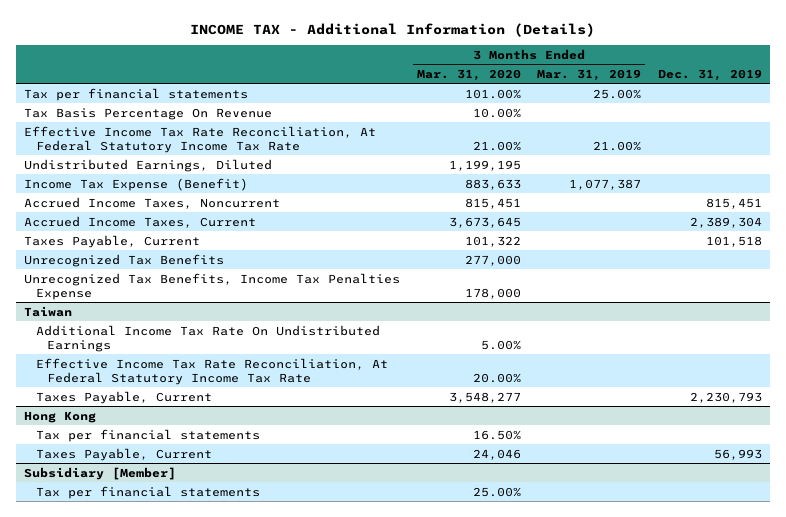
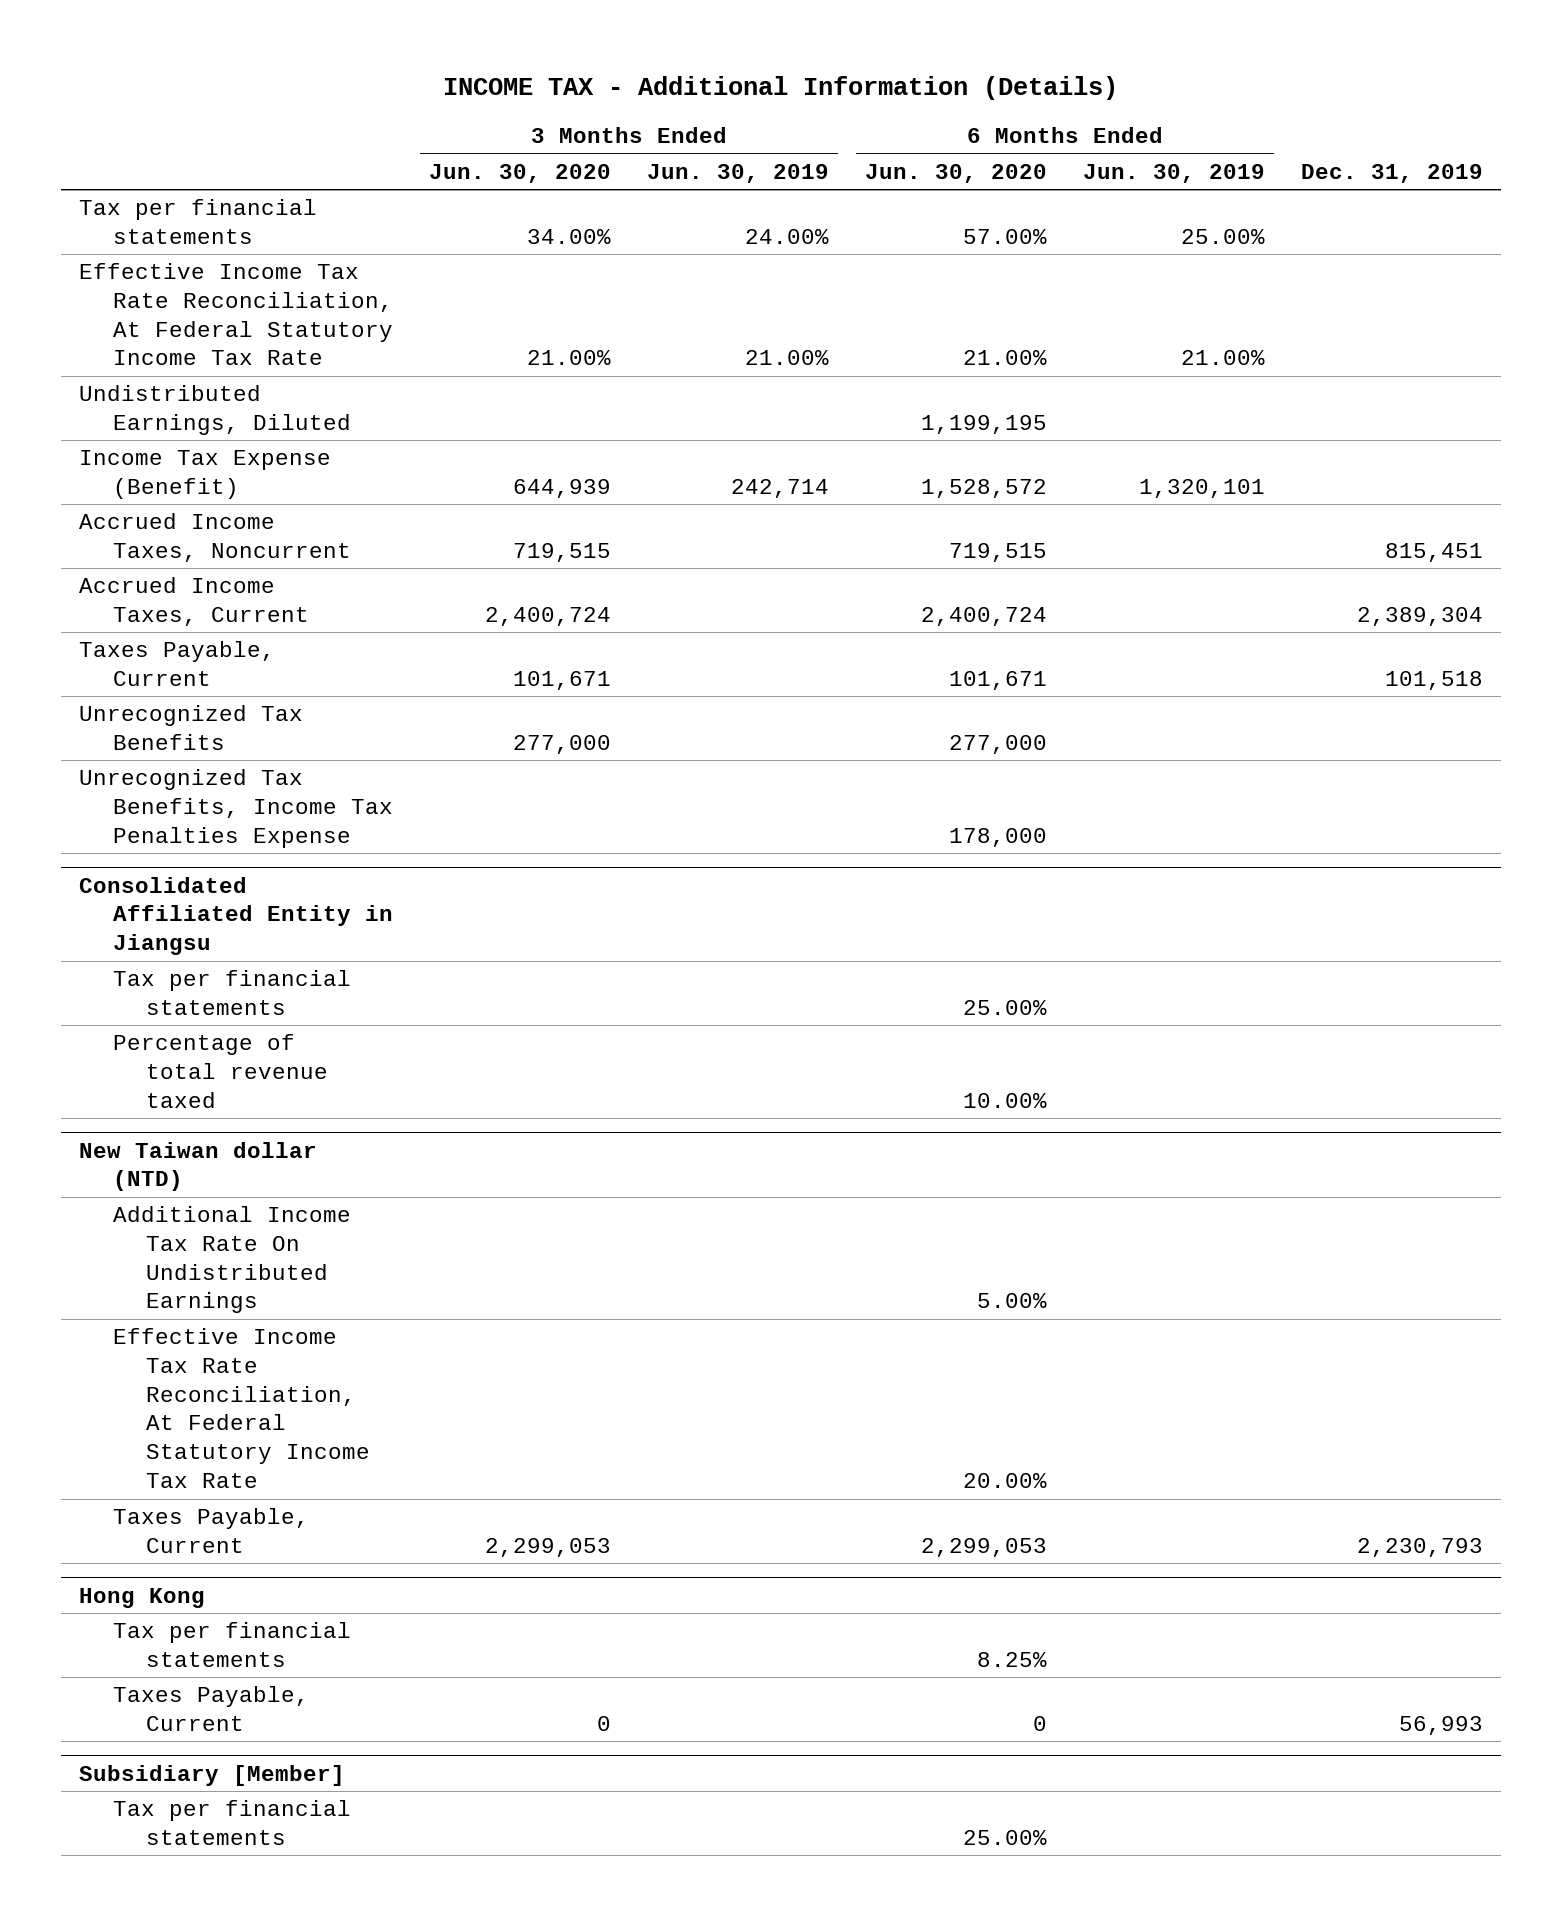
- | 3 Months Ended Mar. 31, 2020 | 3 Months Ended Mar. 31, 2019 | Dec. 31, 2019
+ | 3 Months Ended Jun. 30, 2020 | 3 Months Ended Jun. 30, 2019 | 6 Months Ended Jun. 30, 2020 | 6 Months Ended Jun. 30, 2019 | Dec. 31, 2019
- Tax Basis Percentage On Revenue | 10.00% | |
- Taiwan
+ Consolidated Affiliated Entity in Jiangsu
+ Tax per financial statements | | | 25.00% | |
+ Percentage of total revenue taxed | | | 10.00% | |
+ New Taiwan dollar (NTD)

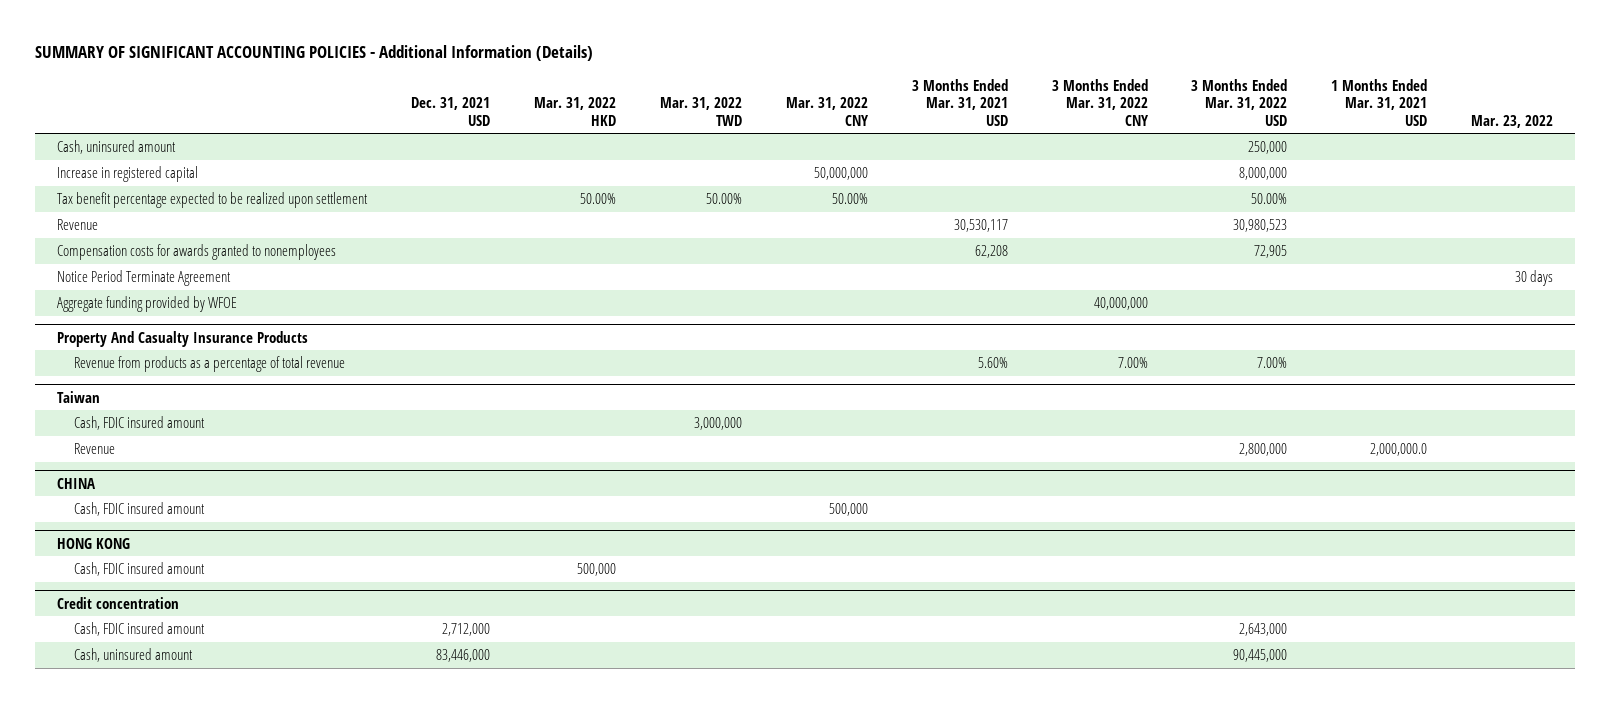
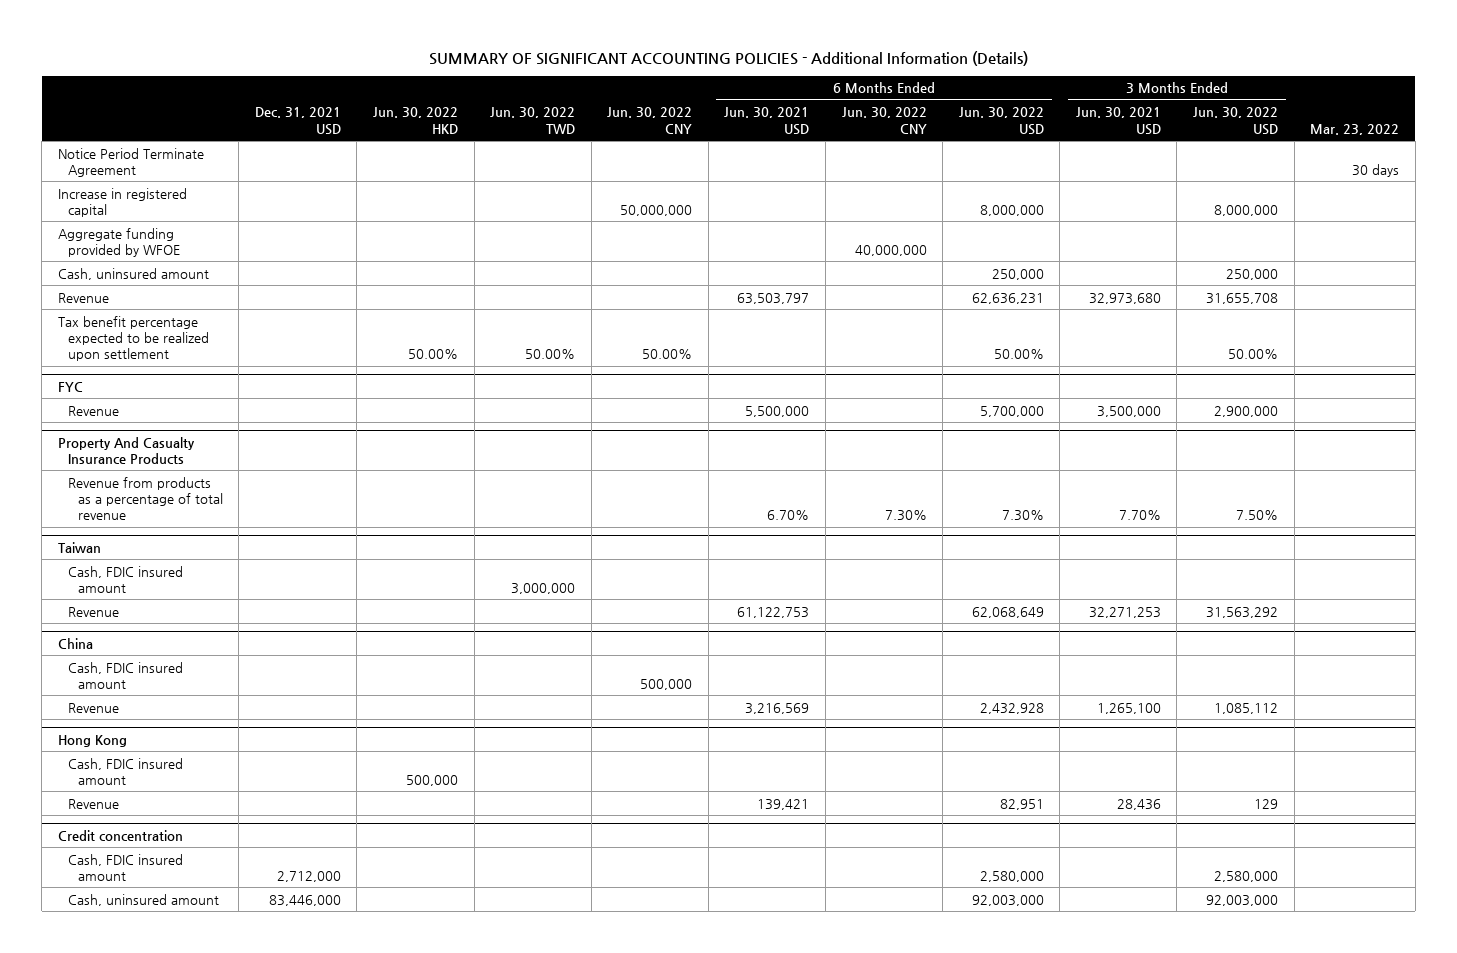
- | Dec. 31, 2021 USD | Mar. 31, 2022 HKD | Mar. 31, 2022 TWD | Mar. 31, 2022 CNY | 3 Months Ended Mar. 31, 2021 USD | 3 Months Ended Mar. 31, 2022 CNY | 3 Months Ended Mar. 31, 2022 USD | 1 Months Ended Mar. 31, 2021 USD | Mar. 23, 2022
+ | Dec. 31, 2021 USD | Jun. 30, 2022 HKD | Jun. 30, 2022 TWD | Jun. 30, 2022 CNY | 6 Months Ended Jun. 30, 2021 USD | 6 Months Ended Jun. 30, 2022 CNY | 6 Months Ended Jun. 30, 2022 USD | 3 Months Ended Jun. 30, 2021 USD | 3 Months Ended Jun. 30, 2022 USD | Mar. 23, 2022
- Compensation costs for awards granted to nonemployees | | | | | 62,208 | | 72,905 | |
moved down: Increase in registered capital | | | | 50,000,000 | | | 8,000,000 | | 8,000,000 |
moved down: Cash, uninsured amount | | | | | | | 250,000 | | 250,000 |
moved down: Revenue | | | | | 63,503,797 | | 62,636,231 | 32,973,680 | 31,655,708 |
moved down: Tax benefit percentage expected to be realized upon settlement | | 50.00% | 50.00% | 50.00% | | | 50.00% | | 50.00% |
+ FYC
+ Revenue | | | | | 5,500,000 | | 5,700,000 | 3,500,000 | 2,900,000 |
- CHINA
+ China
- HONG KONG
+ Revenue | | | | | 3,216,569 | | 2,432,928 | 1,265,100 | 1,085,112 |
+ Hong Kong
+ Revenue | | | | | 139,421 | | 82,951 | 28,436 | 129 |

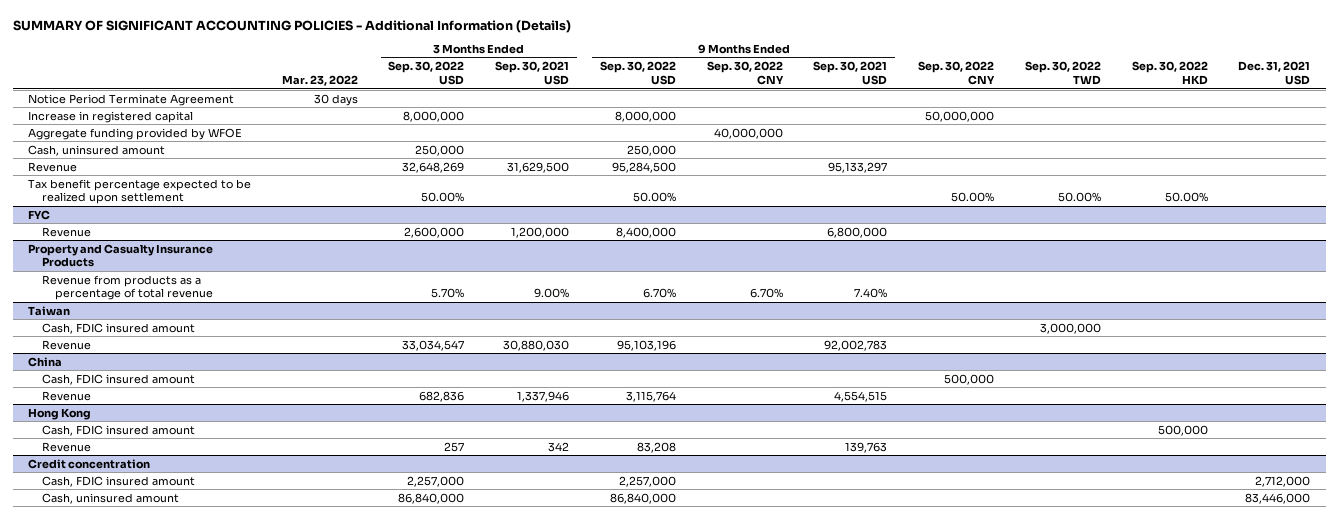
- | Dec. 31, 2021 USD | Jun. 30, 2022 HKD | Jun. 30, 2022 TWD | Jun. 30, 2022 CNY | 6 Months Ended Jun. 30, 2021 USD | 6 Months Ended Jun. 30, 2022 CNY | 6 Months Ended Jun. 30, 2022 USD | 3 Months Ended Jun. 30, 2021 USD | 3 Months Ended Jun. 30, 2022 USD | Mar. 23, 2022
+ | Mar. 23, 2022 | 3 Months Ended Sep. 30, 2022 USD | 3 Months Ended Sep. 30, 2021 USD | 9 Months Ended Sep. 30, 2022 USD | 9 Months Ended Sep. 30, 2022 CNY | 9 Months Ended Sep. 30, 2021 USD | Sep. 30, 2022 CNY | Sep. 30, 2022 TWD | Sep. 30, 2022 HKD | Dec. 31, 2021 USD
- Property And Casualty Insurance Products
+ Property and Casualty Insurance Products

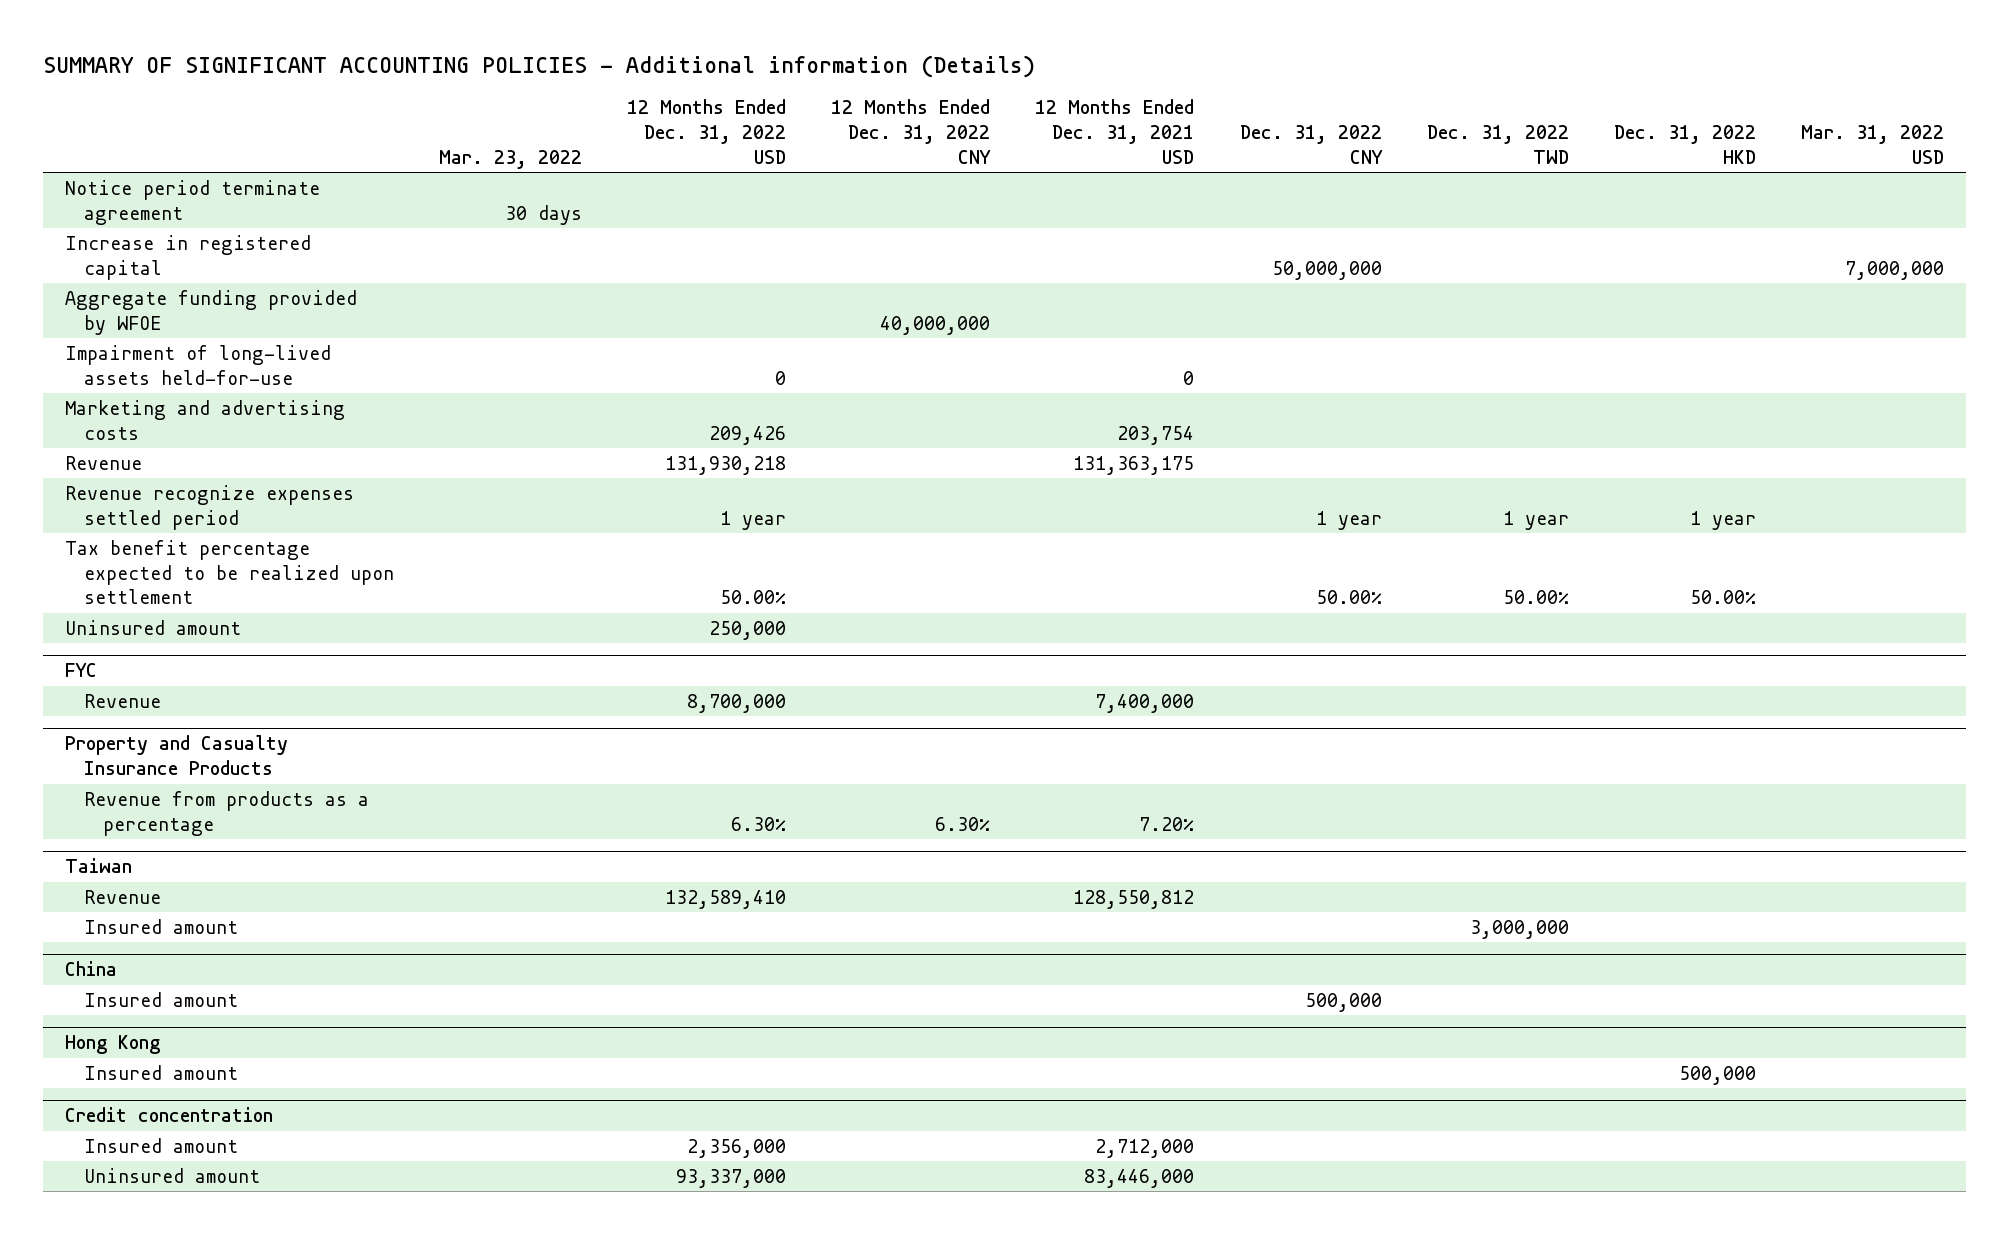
- SUMMARY OF SIGNIFICANT ACCOUNTING POLICIES - Additional Information (Details)
+ SUMMARY OF SIGNIFICANT ACCOUNTING POLICIES - Additional information (Details)
- | Mar. 23, 2022 | 3 Months Ended Sep. 30, 2022 USD | 3 Months Ended Sep. 30, 2021 USD | 9 Months Ended Sep. 30, 2022 USD | 9 Months Ended Sep. 30, 2022 CNY | 9 Months Ended Sep. 30, 2021 USD | Sep. 30, 2022 CNY | Sep. 30, 2022 TWD | Sep. 30, 2022 HKD | Dec. 31, 2021 USD
+ | Mar. 23, 2022 | 12 Months Ended Dec. 31, 2022 USD | 12 Months Ended Dec. 31, 2022 CNY | 12 Months Ended Dec. 31, 2021 USD | Dec. 31, 2022 CNY | Dec. 31, 2022 TWD | Dec. 31, 2022 HKD | Mar. 31, 2022 USD
- Notice Period Terminate Agreement | 30 days | | | | | | | | |
+ Notice period terminate agreement | 30 days | | | | | | |
- Cash, uninsured amount | | 250,000 | | 250,000 | | | | | |
+ Impairment of long-lived assets held-for-use | | 0 | | 0 | | | |
+ Marketing and advertising costs | | 209,426 | | 203,754 | | | |
+ Revenue recognize expenses settled period | | 1 year | | | 1 year | 1 year | 1 year |
+ Uninsured amount | | 250,000 | | | | | |
@ Property and Casualty Insurance Products
- Revenue from products as a percentage of total revenue | | 5.70% | 9.00% | 6.70% | 6.70% | 7.40% | | | |
+ Revenue from products as a percentage | | 6.30% | 6.30% | 7.20% | | | |
@ Taiwan
- Cash, FDIC insured amount | | | | | | | | 3,000,000 | |
+ Insured amount | | | | | | 3,000,000 | |
@ China
- Cash, FDIC insured amount | | | | | | | 500,000 | | |
- Revenue | | 682,836 | 1,337,946 | 3,115,764 | | 4,554,515 | | | |
+ Insured amount | | | | | 500,000 | | |
@ Hong Kong
- Cash, FDIC insured amount | | | | | | | | | 500,000 |
- Revenue | | 257 | 342 | 83,208 | | 139,763 | | | |
+ Insured amount | | | | | | | 500,000 |
@ Credit concentration
- Cash, FDIC insured amount | | 2,257,000 | | 2,257,000 | | | | | | 2,712,000
- Cash, uninsured amount | | 86,840,000 | | 86,840,000 | | | | | | 83,446,000
+ Insured amount | | 2,356,000 | | 2,712,000 | | | |
+ Uninsured amount | | 93,337,000 | | 83,446,000 | | | |

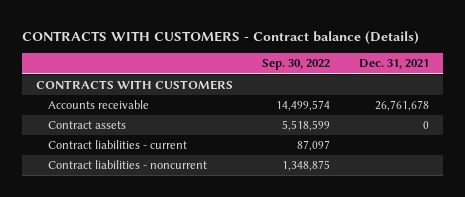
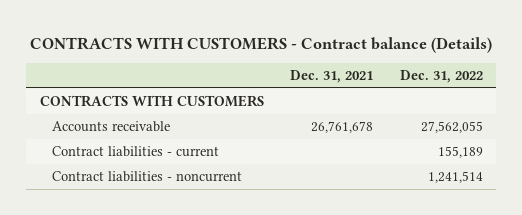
- | Sep. 30, 2022 | Dec. 31, 2021
+ | Dec. 31, 2021 | Dec. 31, 2022
- Contract assets | 5,518,599 | 0

